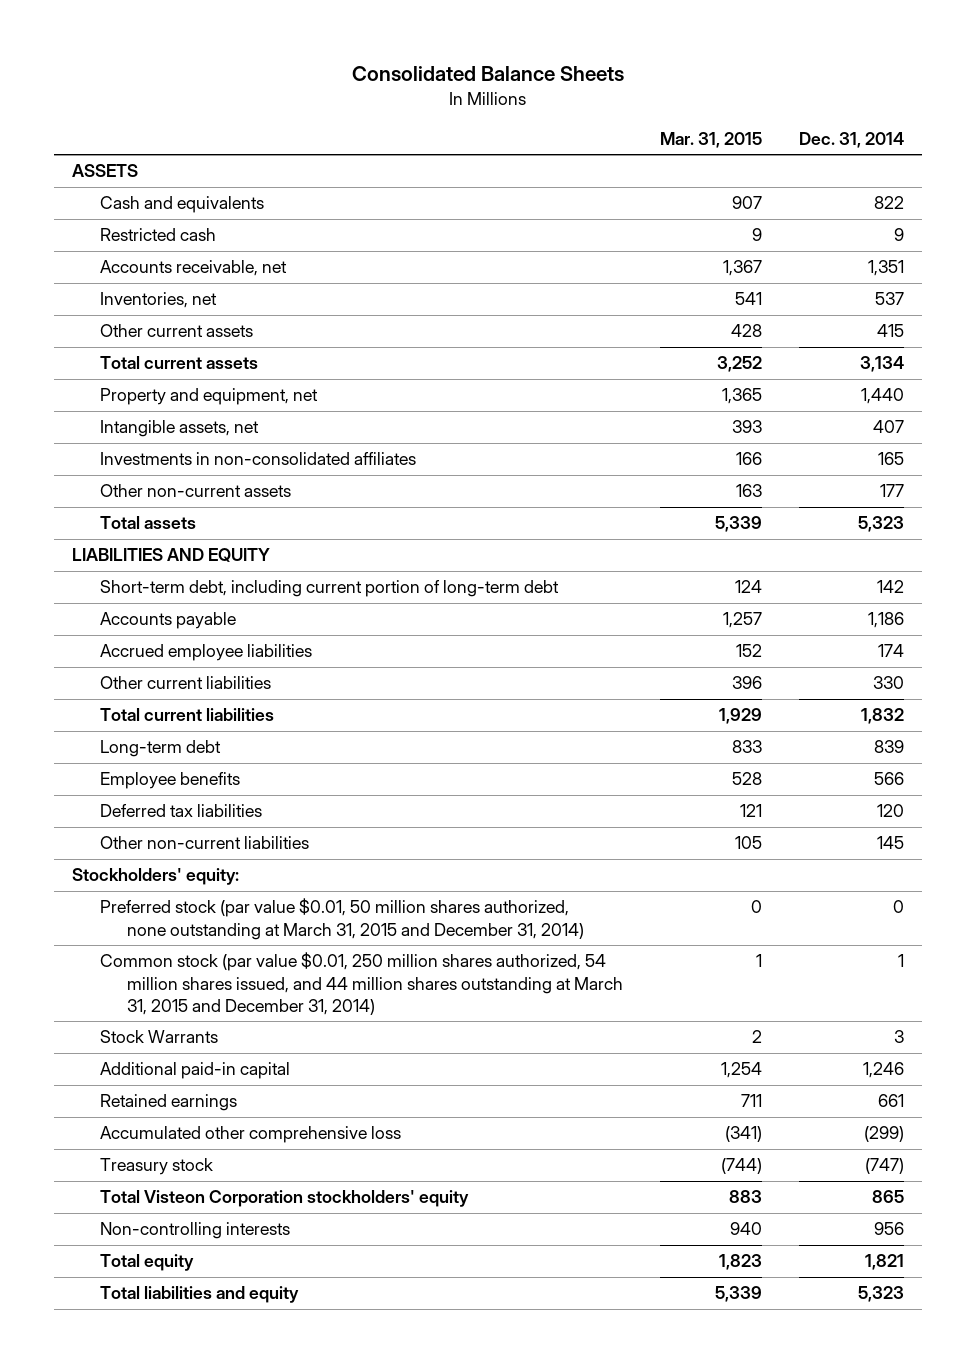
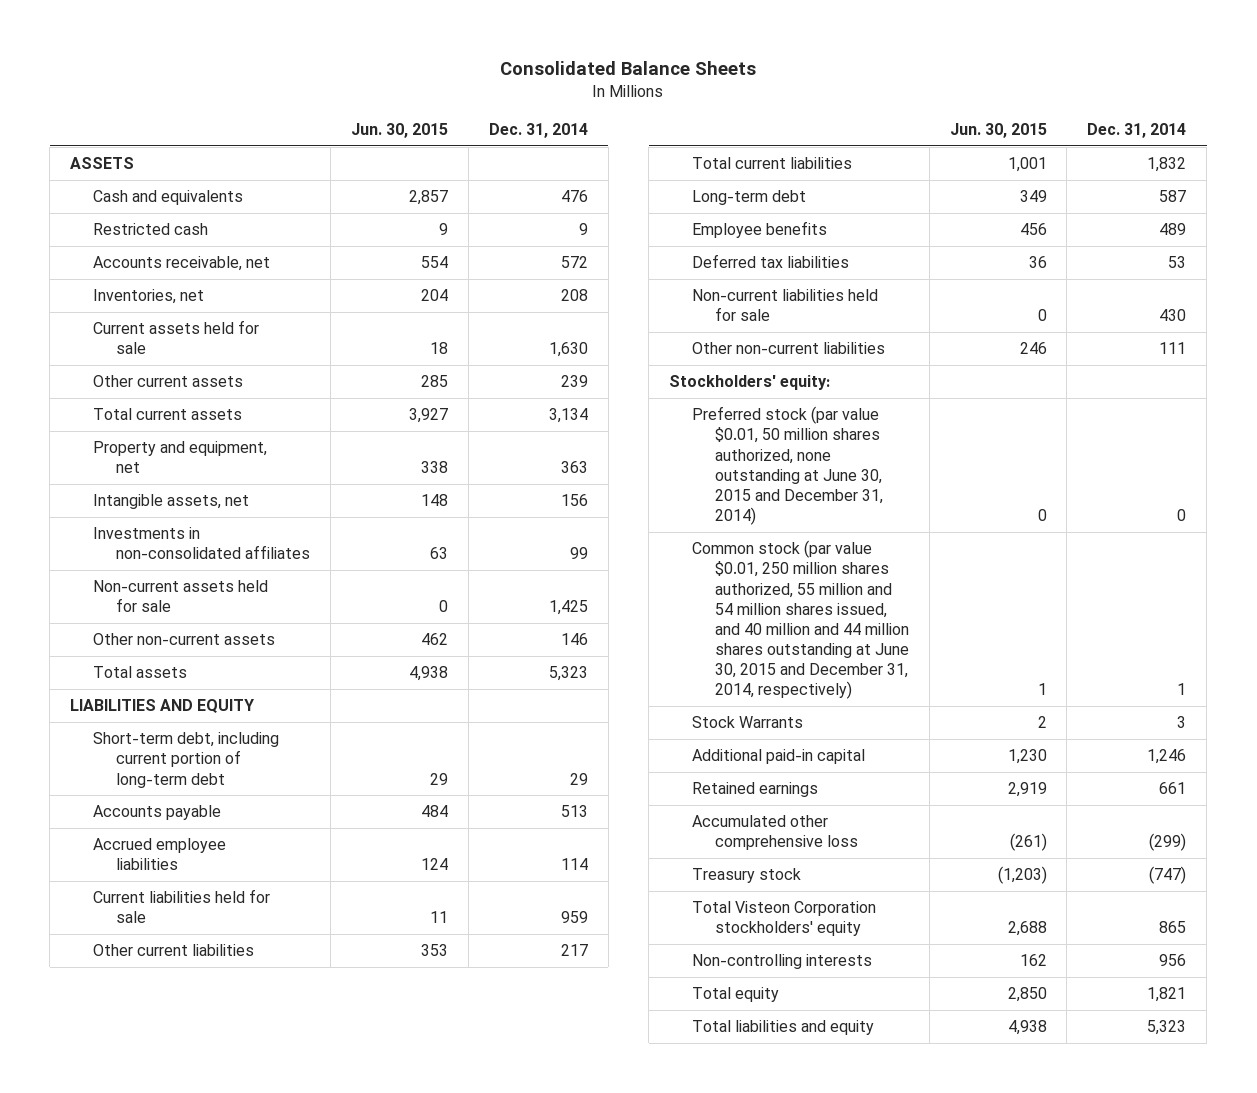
- | Mar. 31, 2015 | Dec. 31, 2014
+ | Jun. 30, 2015 | Dec. 31, 2014
- Cash and equivalents | 907 | 822
+ Cash and equivalents | 2,857 | 476
- Accounts receivable, net | 1,367 | 1,351
- Inventories, net | 541 | 537
- Other current assets | 428 | 415
+ Accounts receivable, net | 554 | 572
+ Inventories, net | 204 | 208
+ Current assets held for sale | 18 | 1,630
+ Other current assets | 285 | 239
- Property and equipment, net | 1,365 | 1,440
- Intangible assets, net | 393 | 407
- Investments in non-consolidated affiliates | 166 | 165
- Other non-current assets | 163 | 177
+ Property and equipment, net | 338 | 363
+ Intangible assets, net | 148 | 156
+ Investments in non-consolidated affiliates | 63 | 99
+ Non-current assets held for sale | 0 | 1,425
+ Other non-current assets | 462 | 146
- Short-term debt, including current portion of long-term debt | 124 | 142
- Accounts payable | 1,257 | 1,186
- Accrued employee liabilities | 152 | 174
- Other current liabilities | 396 | 330
+ Short-term debt, including current portion of long-term debt | 29 | 29
+ Accounts payable | 484 | 513
+ Accrued employee liabilities | 124 | 114
+ Current liabilities held for sale | 11 | 959
+ Other current liabilities | 353 | 217
- Long-term debt | 833 | 839
- Employee benefits | 528 | 566
- Deferred tax liabilities | 121 | 120
- Other non-current liabilities | 105 | 145
+ Long-term debt | 349 | 587
+ Employee benefits | 456 | 489
+ Deferred tax liabilities | 36 | 53
+ Non-current liabilities held for sale | 0 | 430
+ Other non-current liabilities | 246 | 111
- Preferred stock (par value $0.01, 50 million shares authorized, none outstanding at March 31, 2015 and December 31, 2014) | 0 | 0
- Common stock (par value $0.01, 250 million shares authorized, 54 million shares issued, and 44 million shares outstanding at March 31, 2015 and December 31, 2014) | 1 | 1
+ Preferred stock (par value $0.01, 50 million shares authorized, none outstanding at June 30, 2015 and December 31, 2014) | 0 | 0
+ Common stock (par value $0.01, 250 million shares authorized, 55 million and 54 million shares issued, and 40 million and 44 million shares outstanding at June 30, 2015 and December 31, 2014, respectively) | 1 | 1

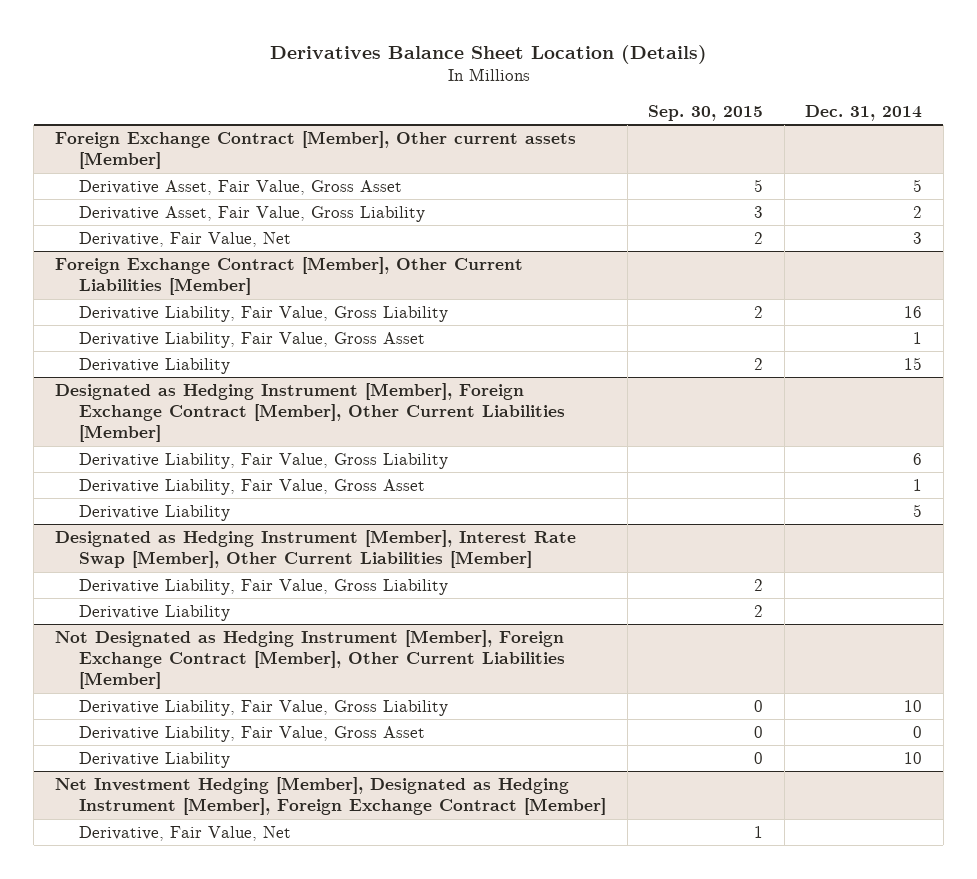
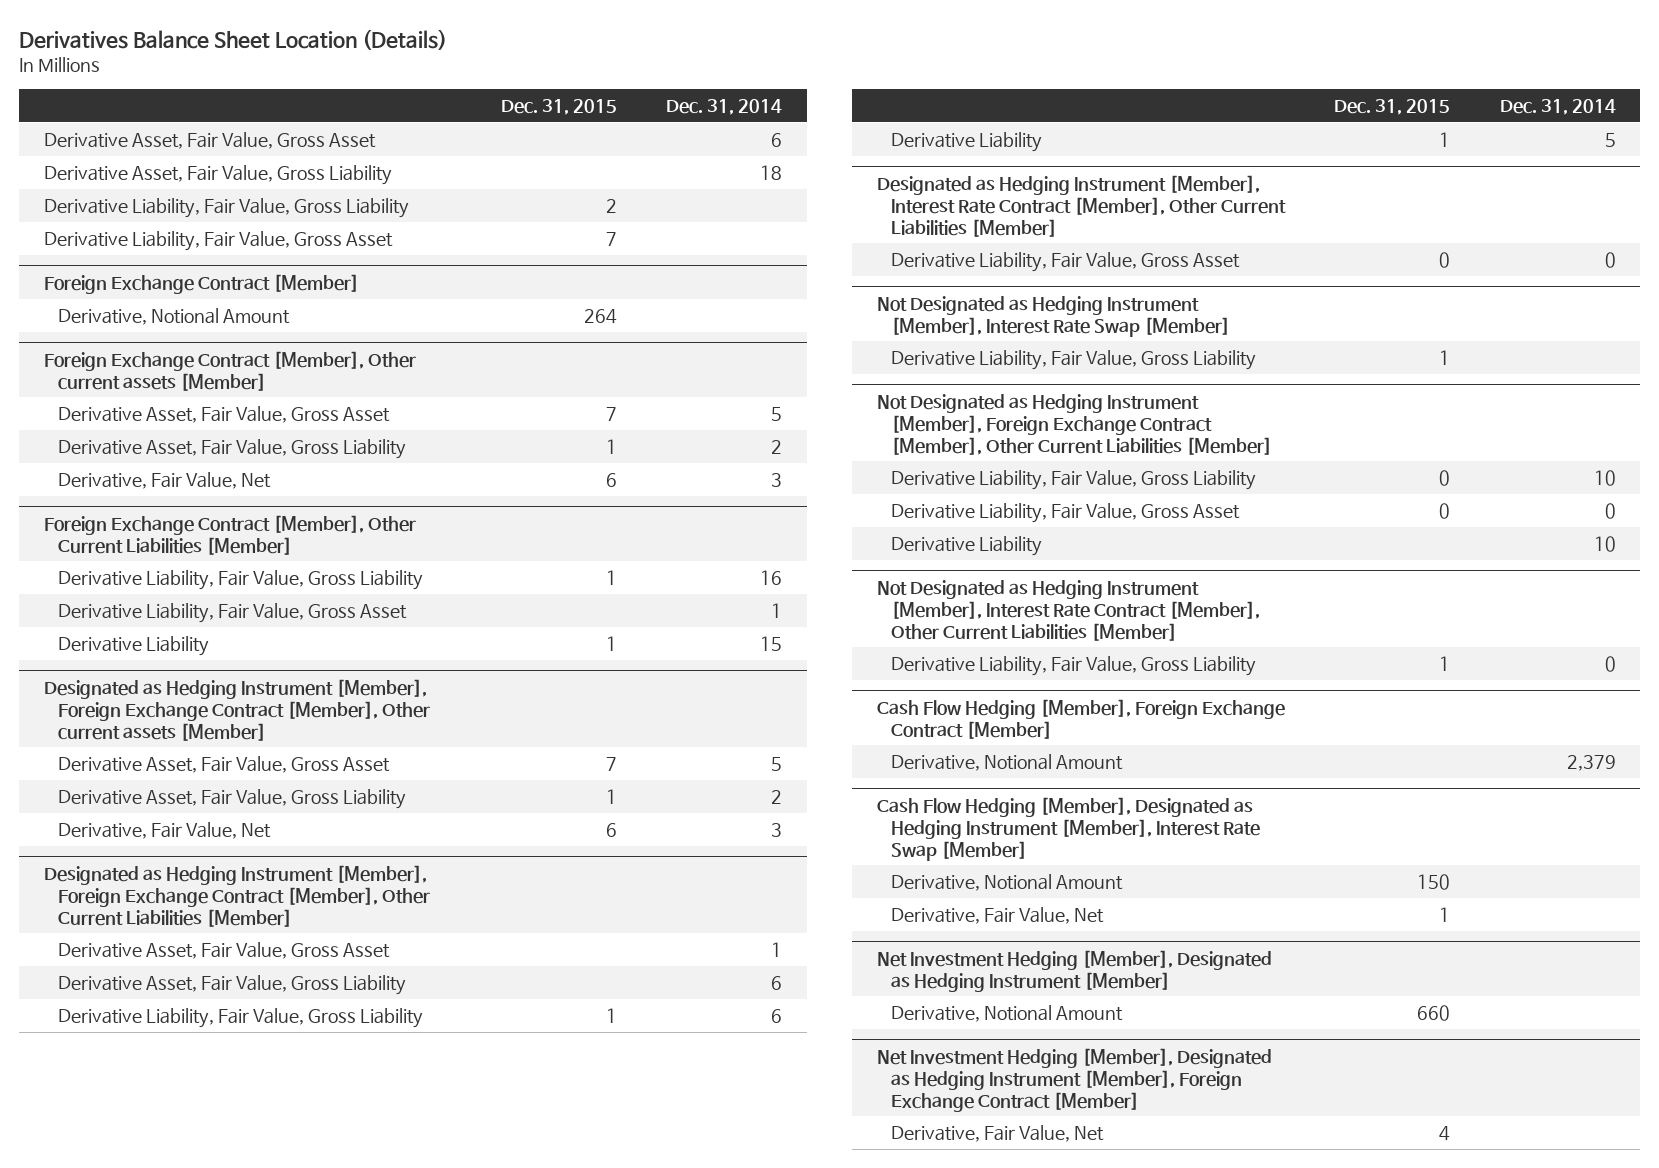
- | Sep. 30, 2015 | Dec. 31, 2014
+ | Dec. 31, 2015 | Dec. 31, 2014
+ Derivative Asset, Fair Value, Gross Asset | | 6
+ Derivative Asset, Fair Value, Gross Liability | | 18
+ Derivative Liability, Fair Value, Gross Liability | 2 |
+ Derivative Liability, Fair Value, Gross Asset | 7 |
+ Foreign Exchange Contract [Member]
+ Derivative, Notional Amount | 264 |
+ Designated as Hedging Instrument [Member], Foreign Exchange Contract [Member], Other current assets [Member]
+ Derivative Asset, Fair Value, Gross Asset | 7 | 5
+ Derivative Asset, Fair Value, Gross Liability | 1 | 2
+ Derivative, Fair Value, Net | 6 | 3
@ Designated as Hedging Instrument [Member], Foreign Exchange Contract [Member], Other Current Liabilities [Member]
+ Derivative Asset, Fair Value, Gross Asset | | 1
+ Derivative Asset, Fair Value, Gross Liability | | 6
- Derivative Liability, Fair Value, Gross Asset | | 1
- Designated as Hedging Instrument [Member], Interest Rate Swap [Member], Other Current Liabilities [Member]
+ Designated as Hedging Instrument [Member], Interest Rate Contract [Member], Other Current Liabilities [Member]
+ Derivative Liability, Fair Value, Gross Asset | 0 | 0
+ Not Designated as Hedging Instrument [Member], Interest Rate Swap [Member]
- Derivative Liability | 2 |
+ Not Designated as Hedging Instrument [Member], Interest Rate Contract [Member], Other Current Liabilities [Member]
+ Derivative Liability, Fair Value, Gross Liability | 1 | 0
+ Cash Flow Hedging [Member], Foreign Exchange Contract [Member]
+ Derivative, Notional Amount | | 2,379
+ Cash Flow Hedging [Member], Designated as Hedging Instrument [Member], Interest Rate Swap [Member]
+ Derivative, Notional Amount | 150 |
+ Derivative, Fair Value, Net | 1 |
+ Net Investment Hedging [Member], Designated as Hedging Instrument [Member]
+ Derivative, Notional Amount | 660 |

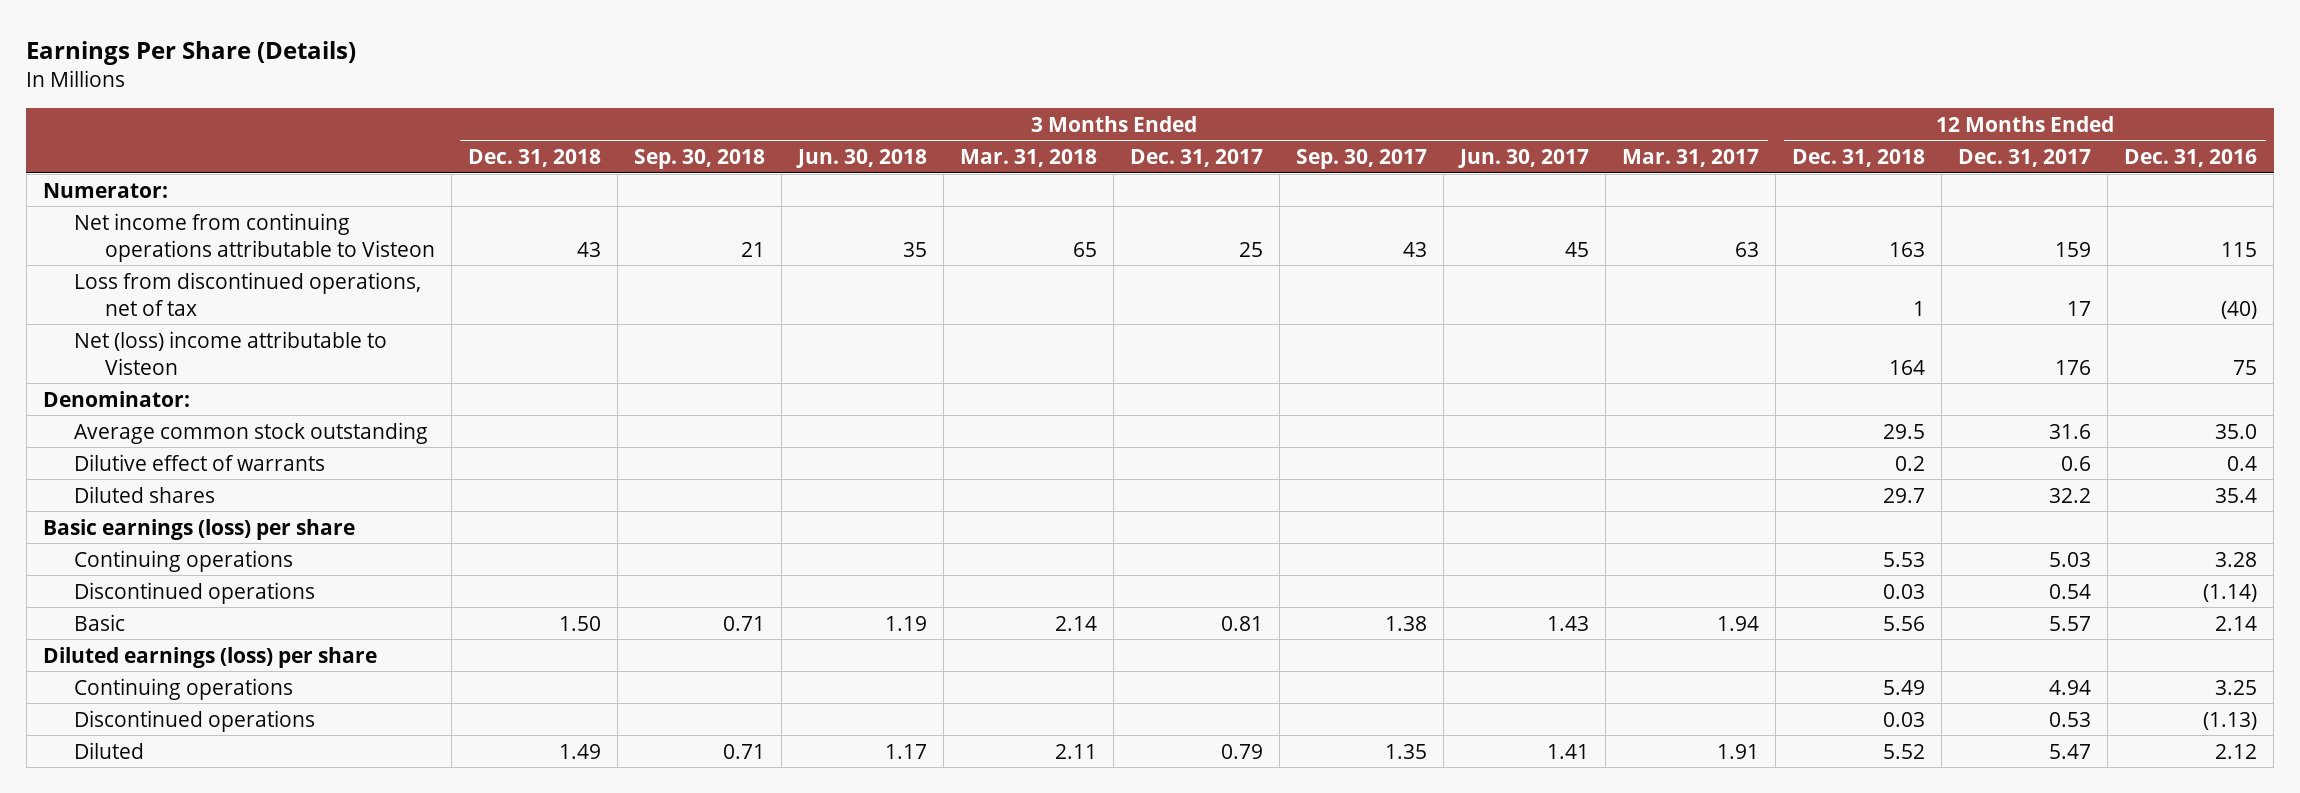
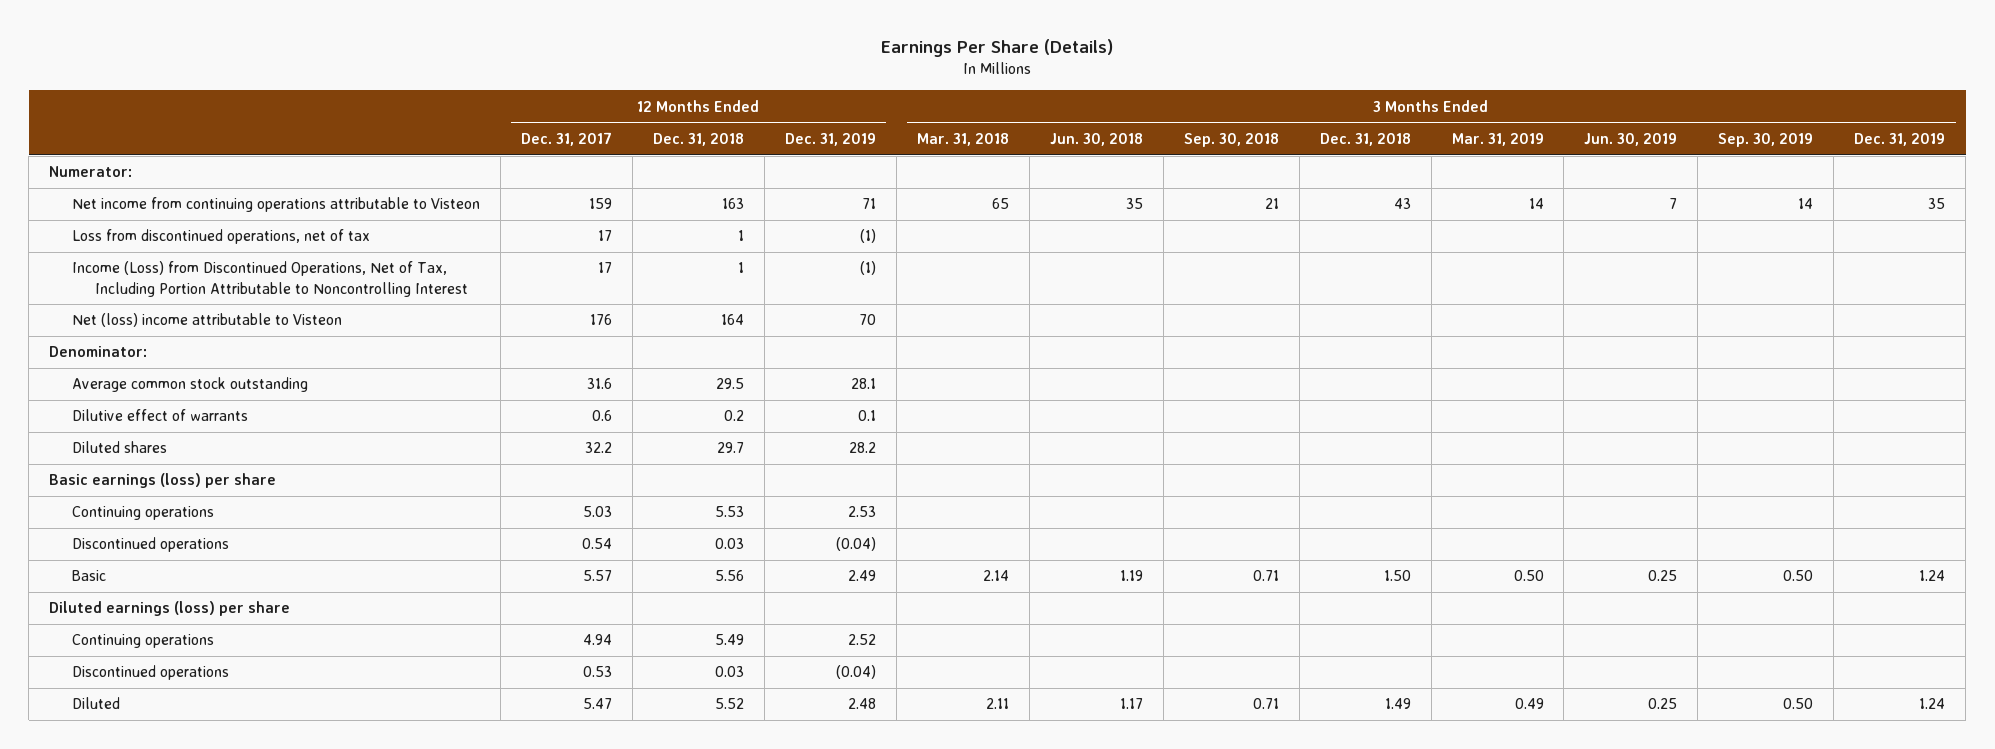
- | 3 Months Ended Dec. 31, 2018 | 3 Months Ended Sep. 30, 2018 | 3 Months Ended Jun. 30, 2018 | 3 Months Ended Mar. 31, 2018 | 3 Months Ended Dec. 31, 2017 | 3 Months Ended Sep. 30, 2017 | 3 Months Ended Jun. 30, 2017 | 3 Months Ended Mar. 31, 2017 | 12 Months Ended Dec. 31, 2018 | 12 Months Ended Dec. 31, 2017 | 12 Months Ended Dec. 31, 2016
+ | 12 Months Ended Dec. 31, 2017 | 12 Months Ended Dec. 31, 2018 | 12 Months Ended Dec. 31, 2019 | 3 Months Ended Mar. 31, 2018 | 3 Months Ended Jun. 30, 2018 | 3 Months Ended Sep. 30, 2018 | 3 Months Ended Dec. 31, 2018 | 3 Months Ended Mar. 31, 2019 | 3 Months Ended Jun. 30, 2019 | 3 Months Ended Sep. 30, 2019 | 3 Months Ended Dec. 31, 2019
+ Income (Loss) from Discontinued Operations, Net of Tax, Including Portion Attributable to Noncontrolling Interest | 17 | 1 | (1) | | | | | | | |

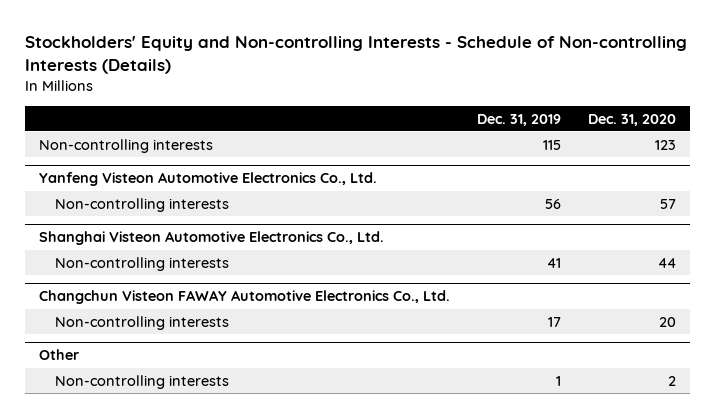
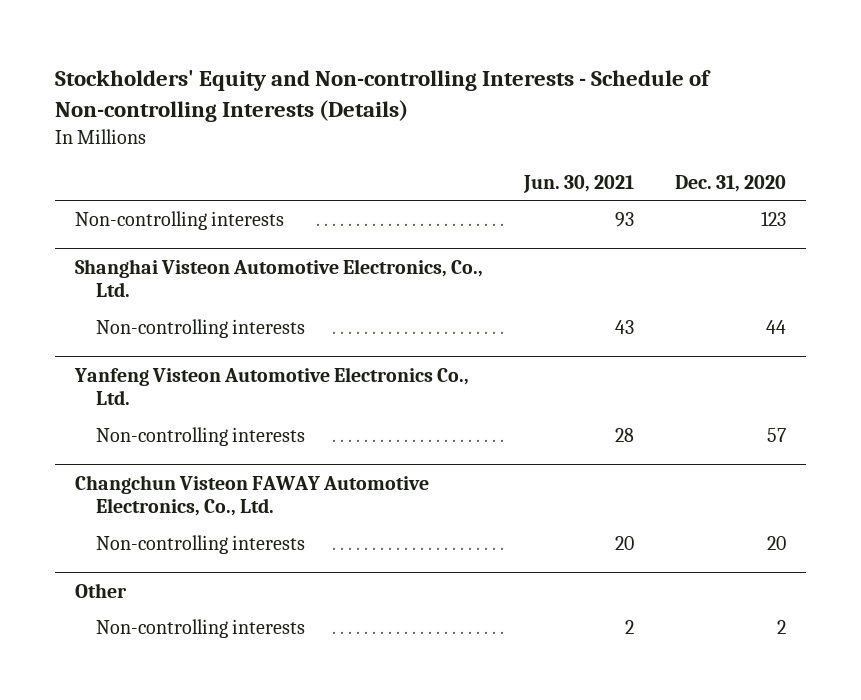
- | Dec. 31, 2019 | Dec. 31, 2020
+ | Jun. 30, 2021 | Dec. 31, 2020
+ Shanghai Visteon Automotive Electronics, Co., Ltd.
+ Non-controlling interests | 43 | 44
- Shanghai Visteon Automotive Electronics Co., Ltd.
- Non-controlling interests | 41 | 44
- Changchun Visteon FAWAY Automotive Electronics Co., Ltd.
+ Changchun Visteon FAWAY Automotive Electronics, Co., Ltd.

